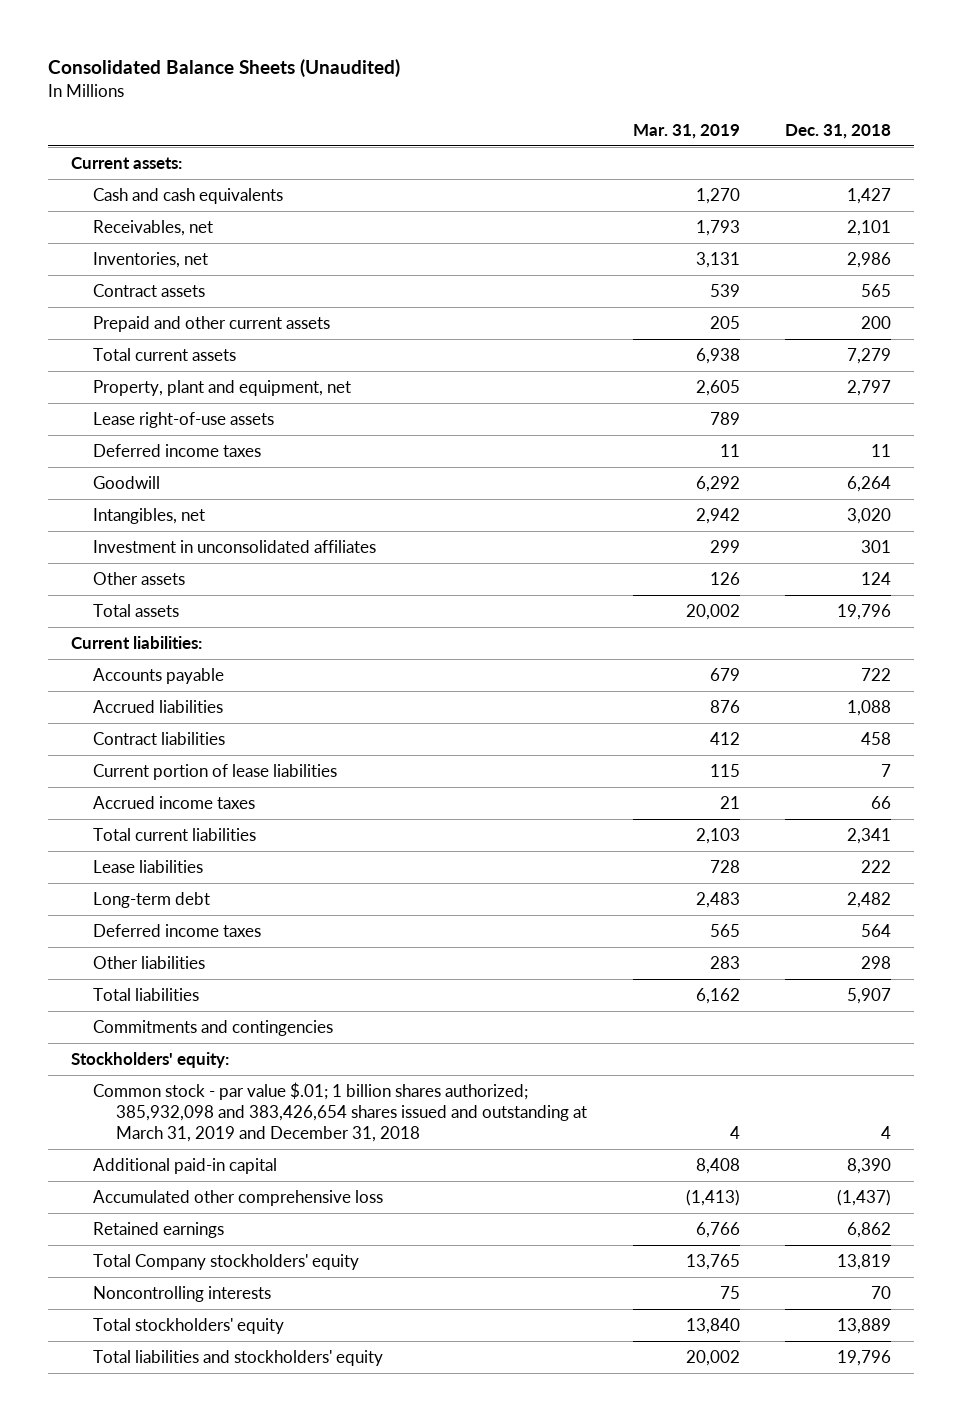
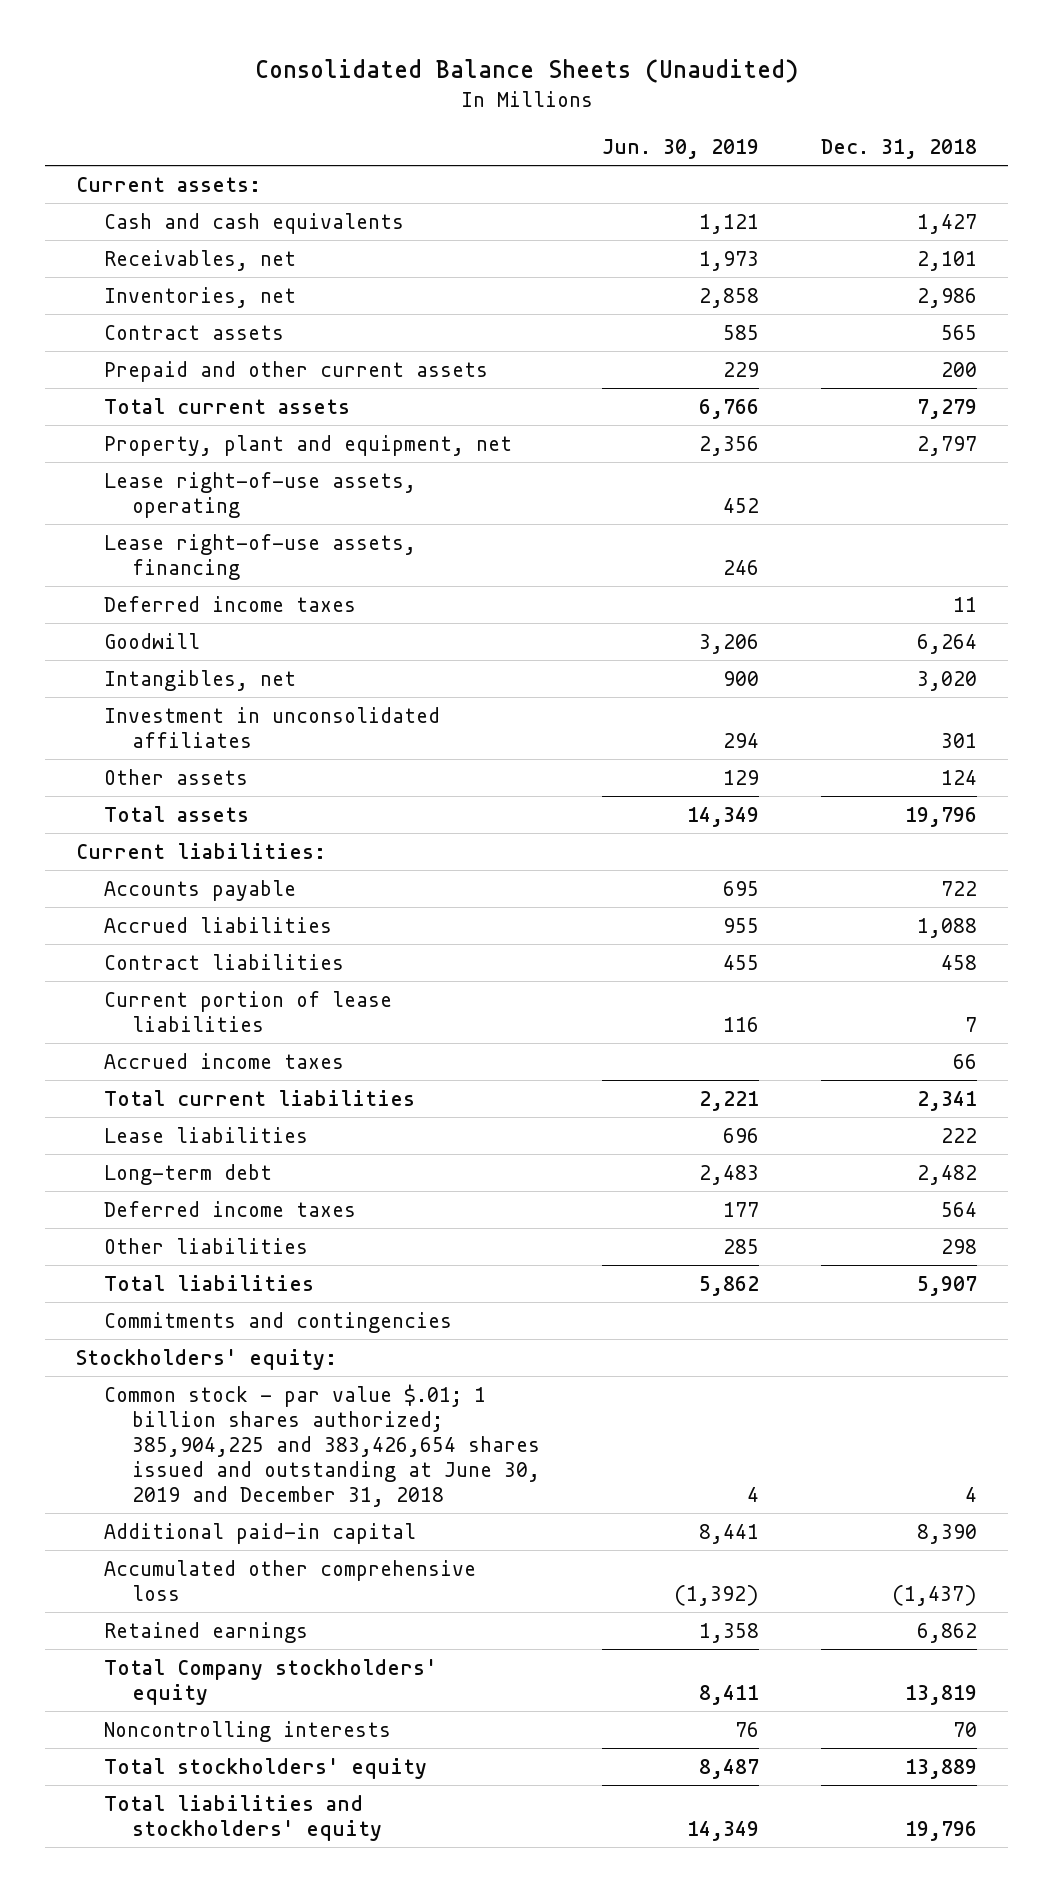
- | Mar. 31, 2019 | Dec. 31, 2018
+ | Jun. 30, 2019 | Dec. 31, 2018
- Lease right-of-use assets | 789 |
+ Lease right-of-use assets, operating | 452 |
+ Lease right-of-use assets, financing | 246 |
- Common stock - par value $.01; 1 billion shares authorized; 385,932,098 and 383,426,654 shares issued and outstanding at March 31, 2019 and December 31, 2018 | 4 | 4
+ Common stock - par value $.01; 1 billion shares authorized; 385,904,225 and 383,426,654 shares issued and outstanding at June 30, 2019 and December 31, 2018 | 4 | 4

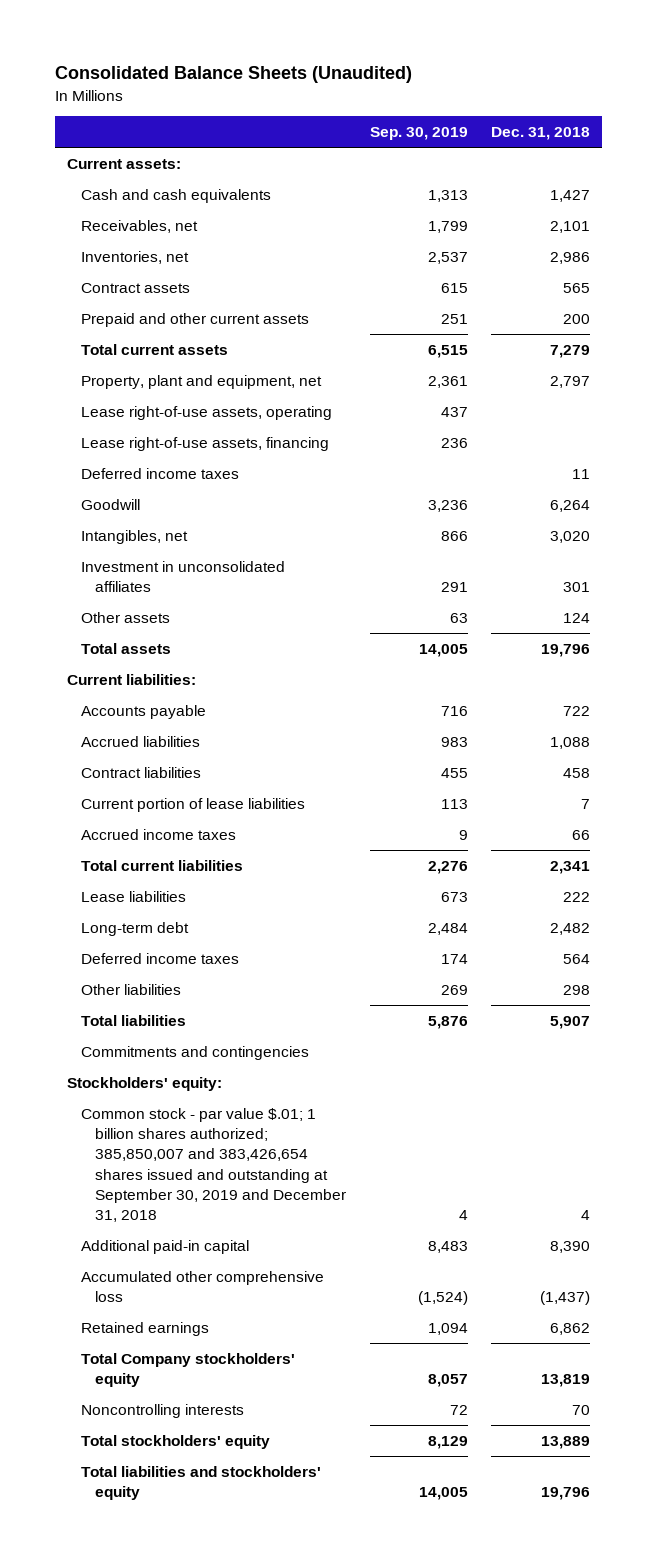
- | Jun. 30, 2019 | Dec. 31, 2018
+ | Sep. 30, 2019 | Dec. 31, 2018
- Common stock - par value $.01; 1 billion shares authorized; 385,904,225 and 383,426,654 shares issued and outstanding at June 30, 2019 and December 31, 2018 | 4 | 4
+ Common stock - par value $.01; 1 billion shares authorized; 385,850,007 and 383,426,654 shares issued and outstanding at September 30, 2019 and December 31, 2018 | 4 | 4

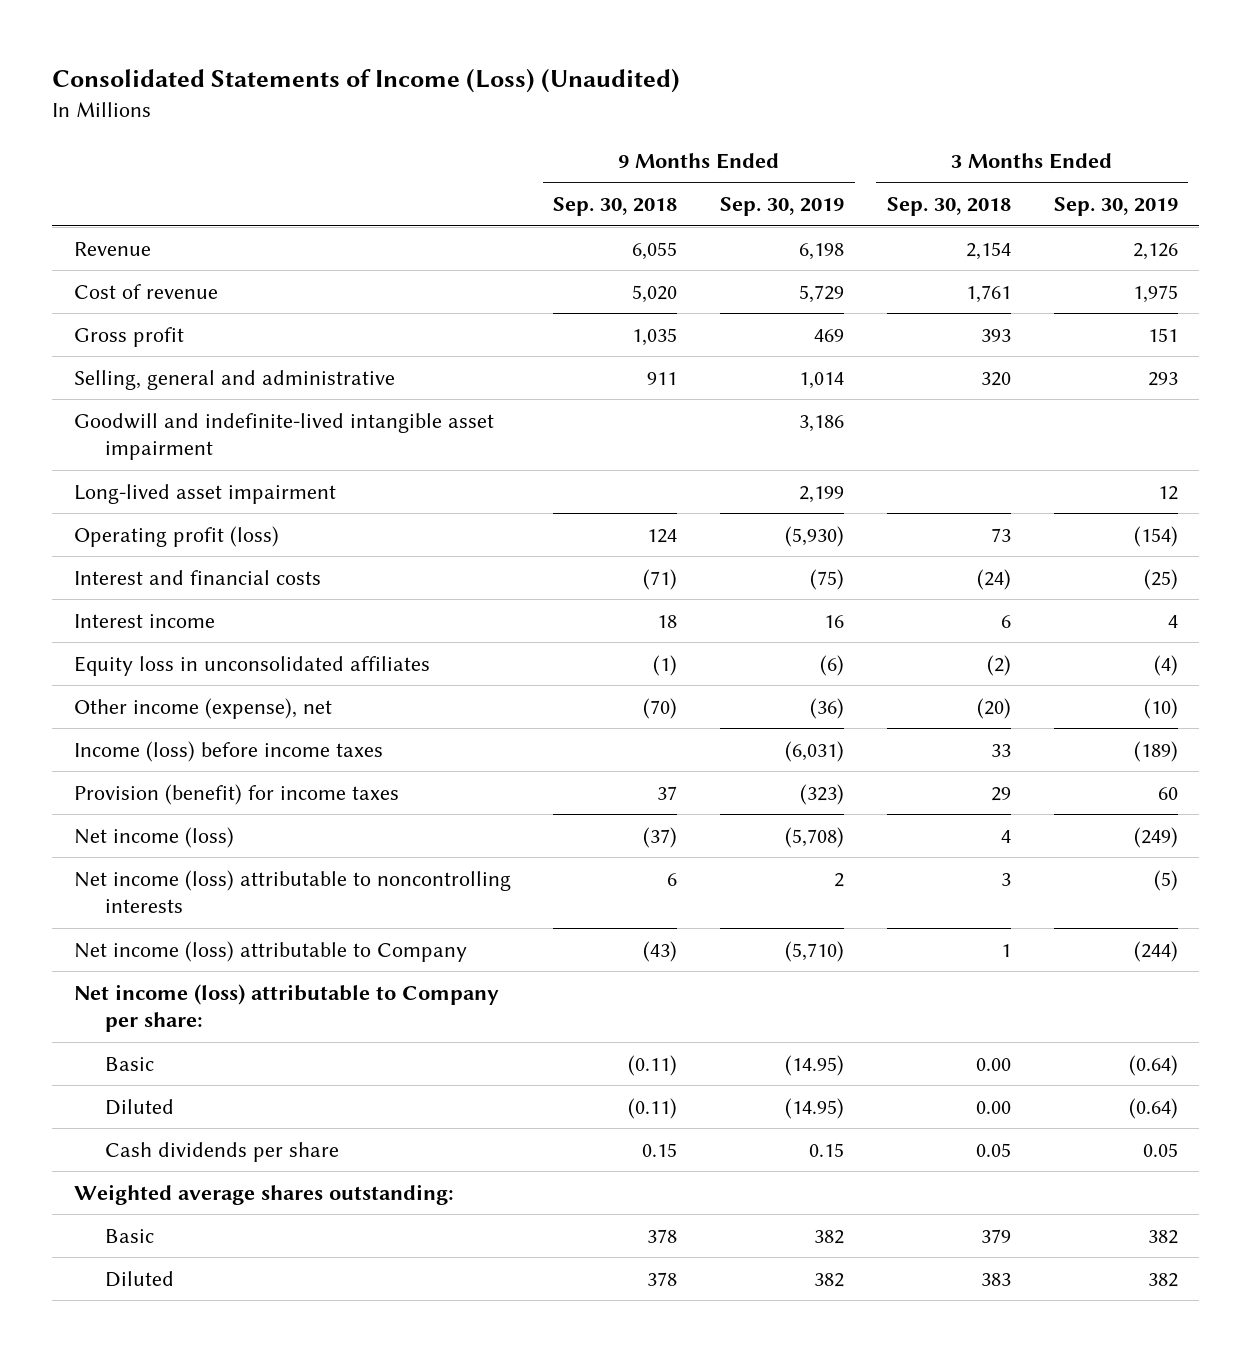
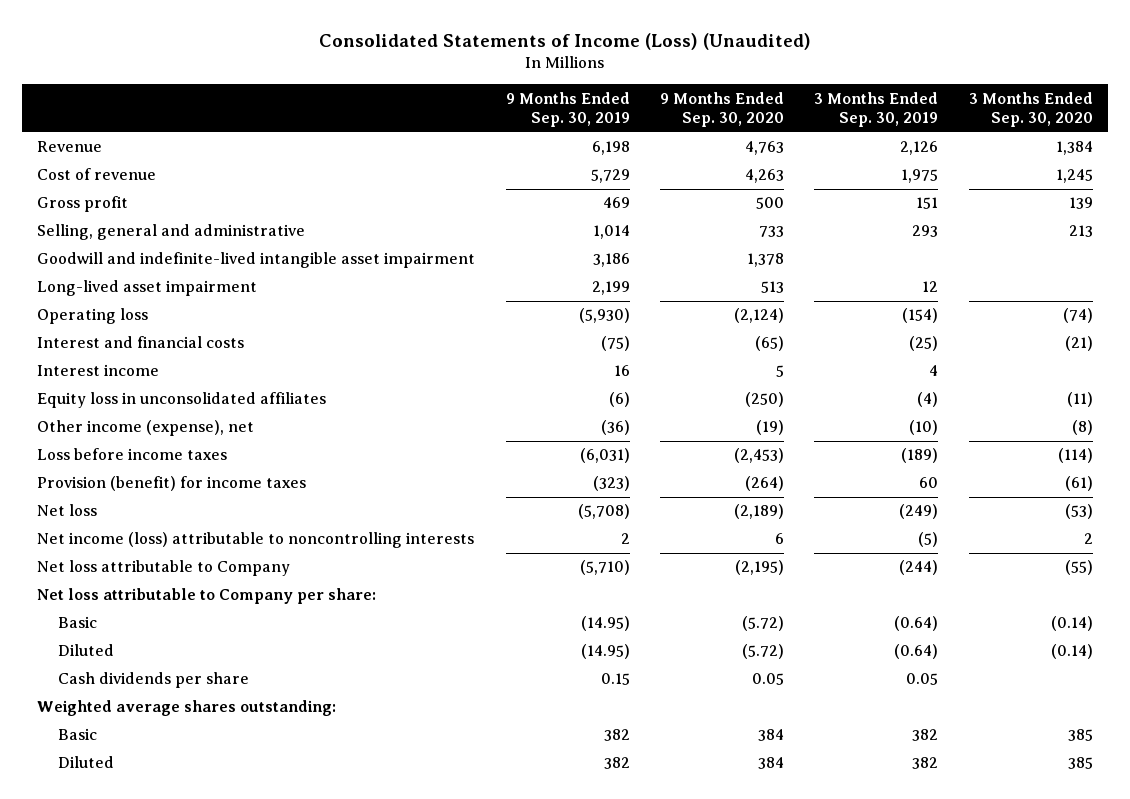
- | 9 Months Ended Sep. 30, 2018 | 9 Months Ended Sep. 30, 2019 | 3 Months Ended Sep. 30, 2018 | 3 Months Ended Sep. 30, 2019
+ | 9 Months Ended Sep. 30, 2019 | 9 Months Ended Sep. 30, 2020 | 3 Months Ended Sep. 30, 2019 | 3 Months Ended Sep. 30, 2020
- Operating profit (loss) | 124 | (5,930) | 73 | (154)
+ Operating loss | (5,930) | (2,124) | (154) | (74)
- Income (loss) before income taxes | | (6,031) | 33 | (189)
+ Loss before income taxes | (6,031) | (2,453) | (189) | (114)
- Net income (loss) | (37) | (5,708) | 4 | (249)
+ Net loss | (5,708) | (2,189) | (249) | (53)
- Net income (loss) attributable to Company | (43) | (5,710) | 1 | (244)
- Net income (loss) attributable to Company per share:
+ Net loss attributable to Company | (5,710) | (2,195) | (244) | (55)
+ Net loss attributable to Company per share:

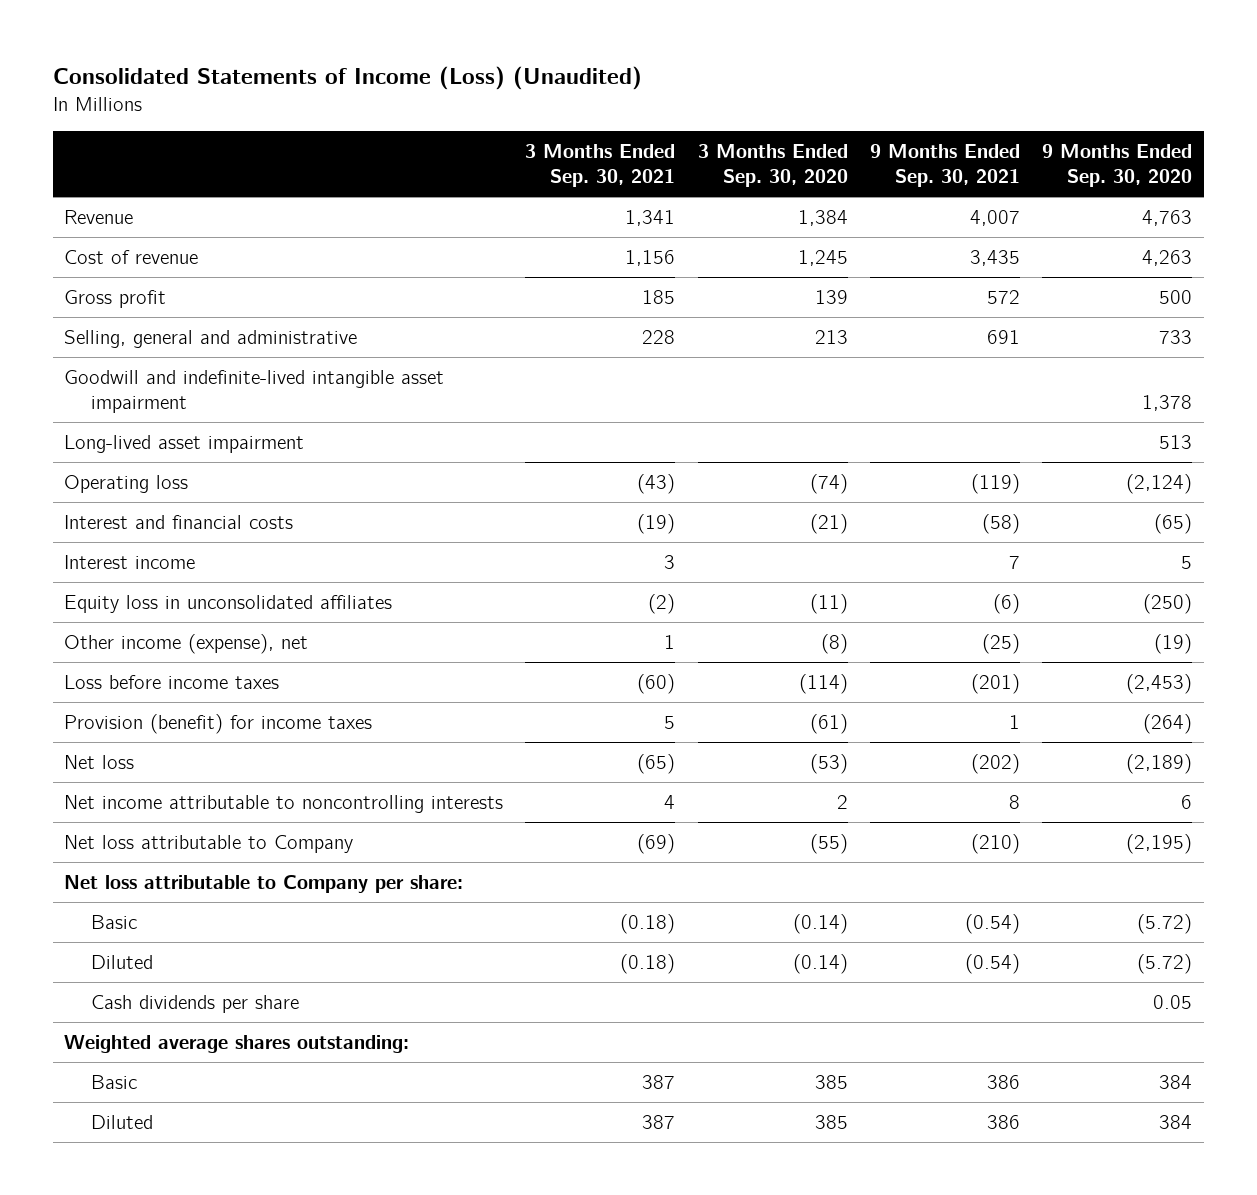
- | 9 Months Ended Sep. 30, 2019 | 9 Months Ended Sep. 30, 2020 | 3 Months Ended Sep. 30, 2019 | 3 Months Ended Sep. 30, 2020
+ | 3 Months Ended Sep. 30, 2021 | 3 Months Ended Sep. 30, 2020 | 9 Months Ended Sep. 30, 2021 | 9 Months Ended Sep. 30, 2020
- Net income (loss) attributable to noncontrolling interests | 2 | 6 | (5) | 2
+ Net income attributable to noncontrolling interests | 4 | 2 | 8 | 6

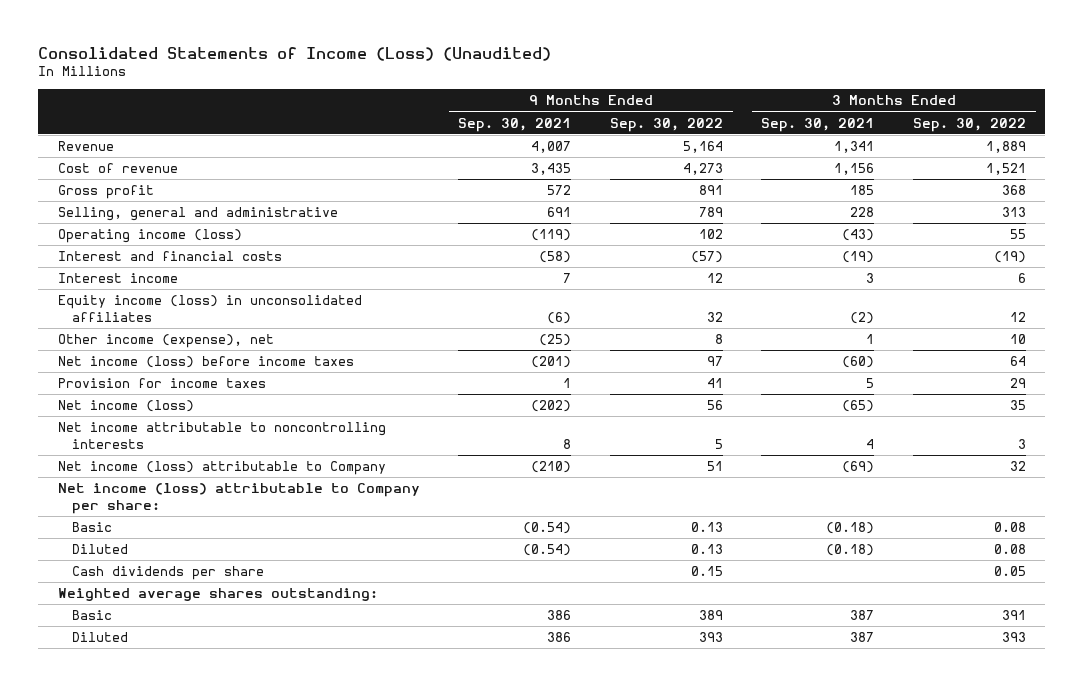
- | 3 Months Ended Sep. 30, 2021 | 3 Months Ended Sep. 30, 2020 | 9 Months Ended Sep. 30, 2021 | 9 Months Ended Sep. 30, 2020
+ | 9 Months Ended Sep. 30, 2021 | 9 Months Ended Sep. 30, 2022 | 3 Months Ended Sep. 30, 2021 | 3 Months Ended Sep. 30, 2022
- Goodwill and indefinite-lived intangible asset impairment | | | | 1,378
- Long-lived asset impairment | | | | 513
- Operating loss | (43) | (74) | (119) | (2,124)
+ Operating income (loss) | (119) | 102 | (43) | 55
- Equity loss in unconsolidated affiliates | (2) | (11) | (6) | (250)
+ Equity income (loss) in unconsolidated affiliates | (6) | 32 | (2) | 12
- Loss before income taxes | (60) | (114) | (201) | (2,453)
- Provision (benefit) for income taxes | 5 | (61) | 1 | (264)
- Net loss | (65) | (53) | (202) | (2,189)
+ Net income (loss) before income taxes | (201) | 97 | (60) | 64
+ Provision for income taxes | 1 | 41 | 5 | 29
+ Net income (loss) | (202) | 56 | (65) | 35
- Net loss attributable to Company | (69) | (55) | (210) | (2,195)
- Net loss attributable to Company per share:
+ Net income (loss) attributable to Company | (210) | 51 | (69) | 32
+ Net income (loss) attributable to Company per share:

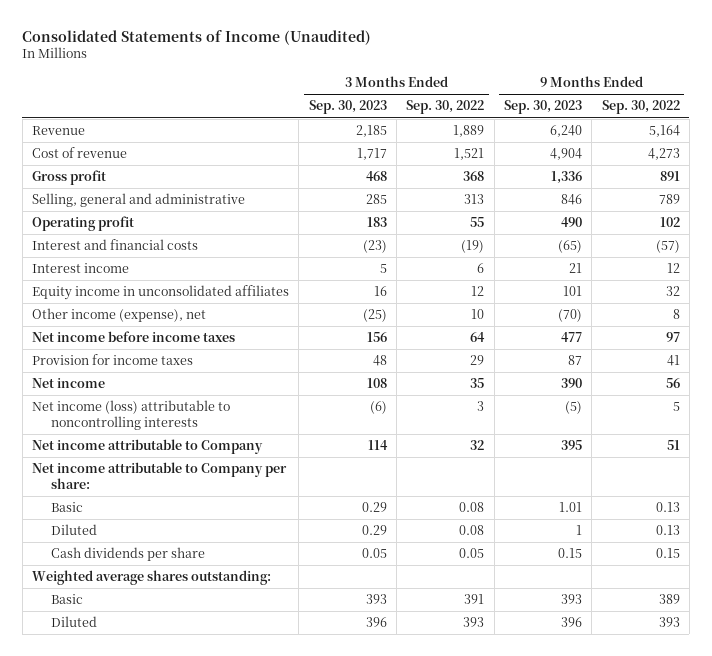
- Consolidated Statements of Income (Loss) (Unaudited)
+ Consolidated Statements of Income (Unaudited)
- | 9 Months Ended Sep. 30, 2021 | 9 Months Ended Sep. 30, 2022 | 3 Months Ended Sep. 30, 2021 | 3 Months Ended Sep. 30, 2022
+ | 3 Months Ended Sep. 30, 2023 | 3 Months Ended Sep. 30, 2022 | 9 Months Ended Sep. 30, 2023 | 9 Months Ended Sep. 30, 2022
- Operating income (loss) | (119) | 102 | (43) | 55
+ Operating profit | 183 | 55 | 490 | 102
- Equity income (loss) in unconsolidated affiliates | (6) | 32 | (2) | 12
+ Equity income in unconsolidated affiliates | 16 | 12 | 101 | 32
- Net income (loss) before income taxes | (201) | 97 | (60) | 64
+ Net income before income taxes | 156 | 64 | 477 | 97
- Net income (loss) | (202) | 56 | (65) | 35
- Net income attributable to noncontrolling interests | 8 | 5 | 4 | 3
- Net income (loss) attributable to Company | (210) | 51 | (69) | 32
- Net income (loss) attributable to Company per share:
+ Net income | 108 | 35 | 390 | 56
+ Net income (loss) attributable to noncontrolling interests | (6) | 3 | (5) | 5
+ Net income attributable to Company | 114 | 32 | 395 | 51
+ Net income attributable to Company per share:

